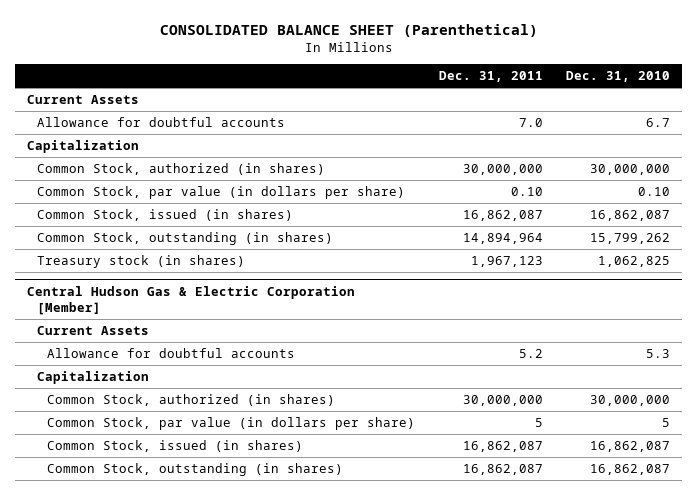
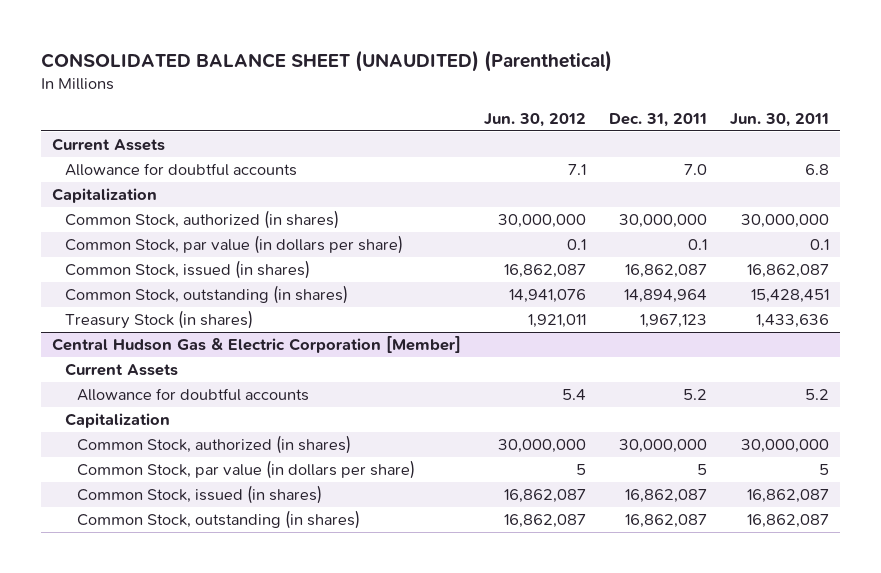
- CONSOLIDATED BALANCE SHEET (Parenthetical)
+ CONSOLIDATED BALANCE SHEET (UNAUDITED) (Parenthetical)
- | Dec. 31, 2011 | Dec. 31, 2010
+ | Jun. 30, 2012 | Dec. 31, 2011 | Jun. 30, 2011
- Common Stock, par value (in dollars per share) | 0.10 | 0.10
+ Common Stock, par value (in dollars per share) | 0.1 | 0.1 | 0.1
- Treasury stock (in shares) | 1,967,123 | 1,062,825
+ Treasury Stock (in shares) | 1,921,011 | 1,967,123 | 1,433,636

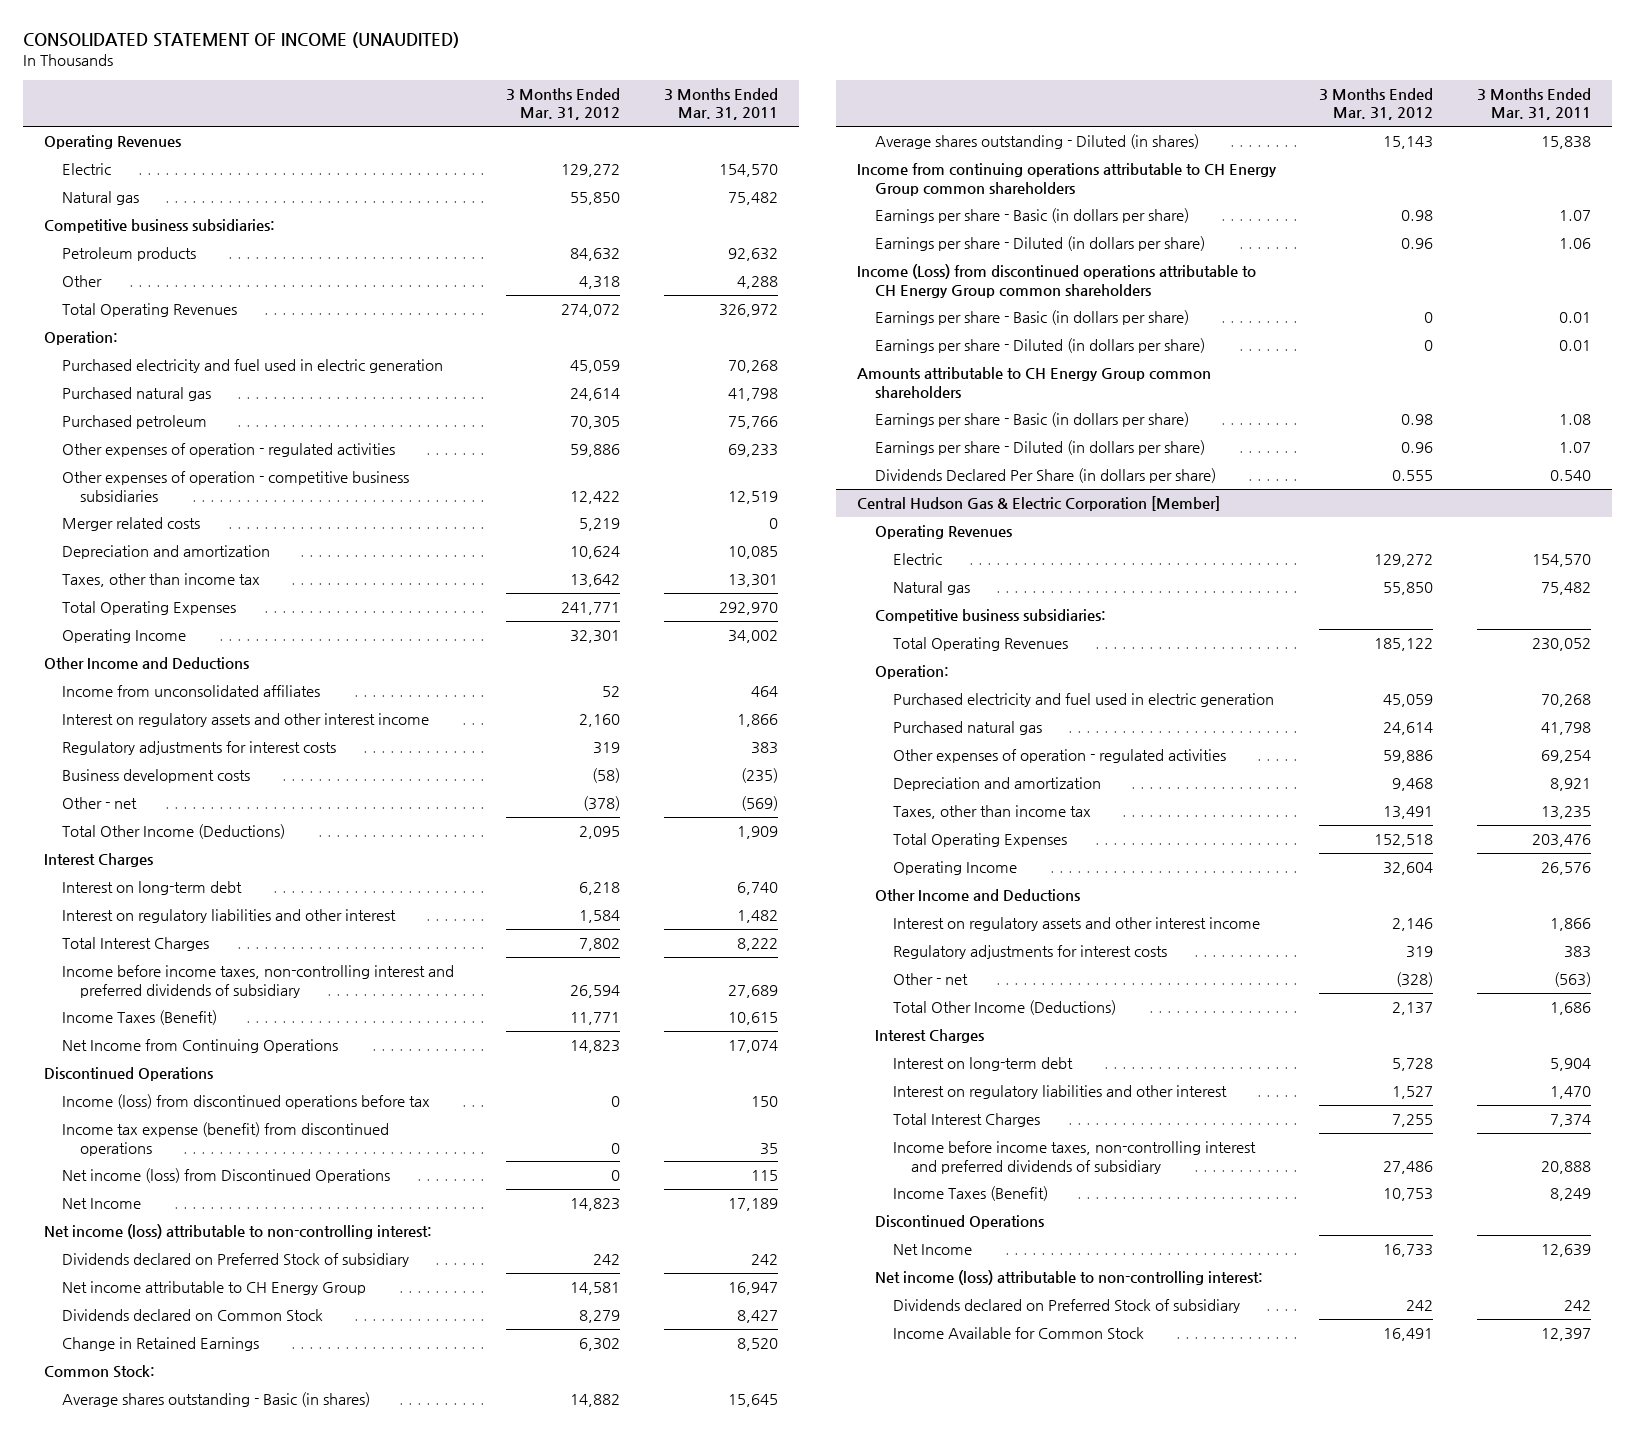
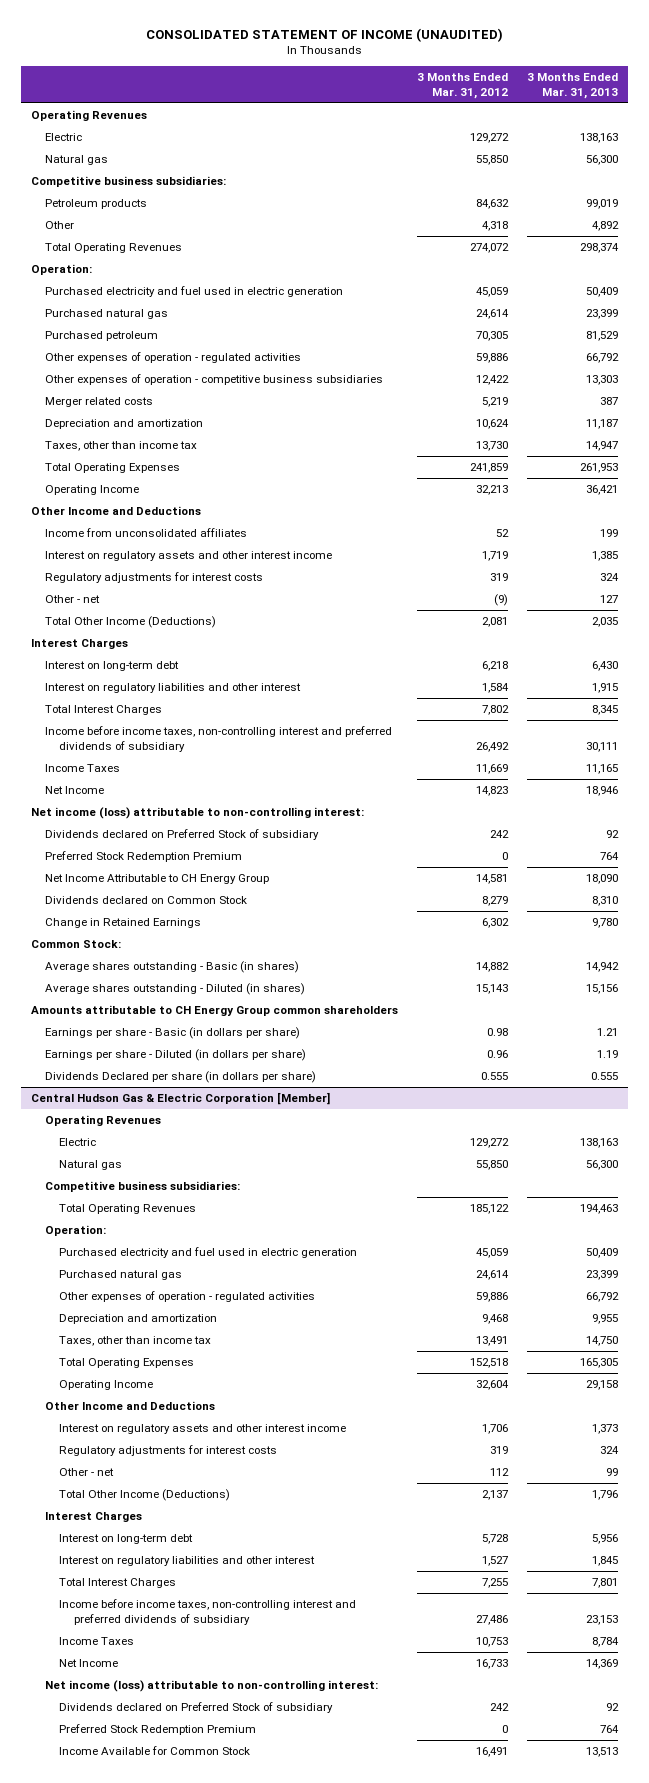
- | 3 Months Ended Mar. 31, 2012 | 3 Months Ended Mar. 31, 2011
+ | 3 Months Ended Mar. 31, 2012 | 3 Months Ended Mar. 31, 2013
- Taxes, other than income tax | 13,642 | 13,301
- Total Operating Expenses | 241,771 | 292,970
- Operating Income | 32,301 | 34,002
+ Taxes, other than income tax | 13,730 | 14,947
+ Total Operating Expenses | 241,859 | 261,953
+ Operating Income | 32,213 | 36,421
- Interest on regulatory assets and other interest income | 2,160 | 1,866
+ Interest on regulatory assets and other interest income | 1,719 | 1,385
- Business development costs | (58) | (235)
- Other - net | (378) | (569)
- Total Other Income (Deductions) | 2,095 | 1,909
+ Other - net | (9) | 127
+ Total Other Income (Deductions) | 2,081 | 2,035
- Income before income taxes, non-controlling interest and preferred dividends of subsidiary | 26,594 | 27,689
- Income Taxes (Benefit) | 11,771 | 10,615
- Net Income from Continuing Operations | 14,823 | 17,074
- Discontinued Operations
- Income (loss) from discontinued operations before tax | 0 | 150
- Income tax expense (benefit) from discontinued operations | 0 | 35
- Net income (loss) from Discontinued Operations | 0 | 115
+ Income before income taxes, non-controlling interest and preferred dividends of subsidiary | 26,492 | 30,111
+ Income Taxes | 11,669 | 11,165
- Net income attributable to CH Energy Group | 14,581 | 16,947
+ Preferred Stock Redemption Premium | 0 | 764
+ Net Income Attributable to CH Energy Group | 14,581 | 18,090
- Income from continuing operations attributable to CH Energy Group common shareholders
- Earnings per share - Basic (in dollars per share) | 0.98 | 1.07
- Earnings per share - Diluted (in dollars per share) | 0.96 | 1.06
- Income (Loss) from discontinued operations attributable to CH Energy Group common shareholders
- Earnings per share - Basic (in dollars per share) | 0 | 0.01
- Earnings per share - Diluted (in dollars per share) | 0 | 0.01
- Dividends Declared Per Share (in dollars per share) | 0.555 | 0.540
+ Dividends Declared per share (in dollars per share) | 0.555 | 0.555
@ Central Hudson Gas & Electric Corporation [Member]
- Interest on regulatory assets and other interest income | 2,146 | 1,866
+ Interest on regulatory assets and other interest income | 1,706 | 1,373
- Other - net | (328) | (563)
+ Other - net | 112 | 99
- Income Taxes (Benefit) | 10,753 | 8,249
- Discontinued Operations
+ Income Taxes | 10,753 | 8,784
+ Preferred Stock Redemption Premium | 0 | 764

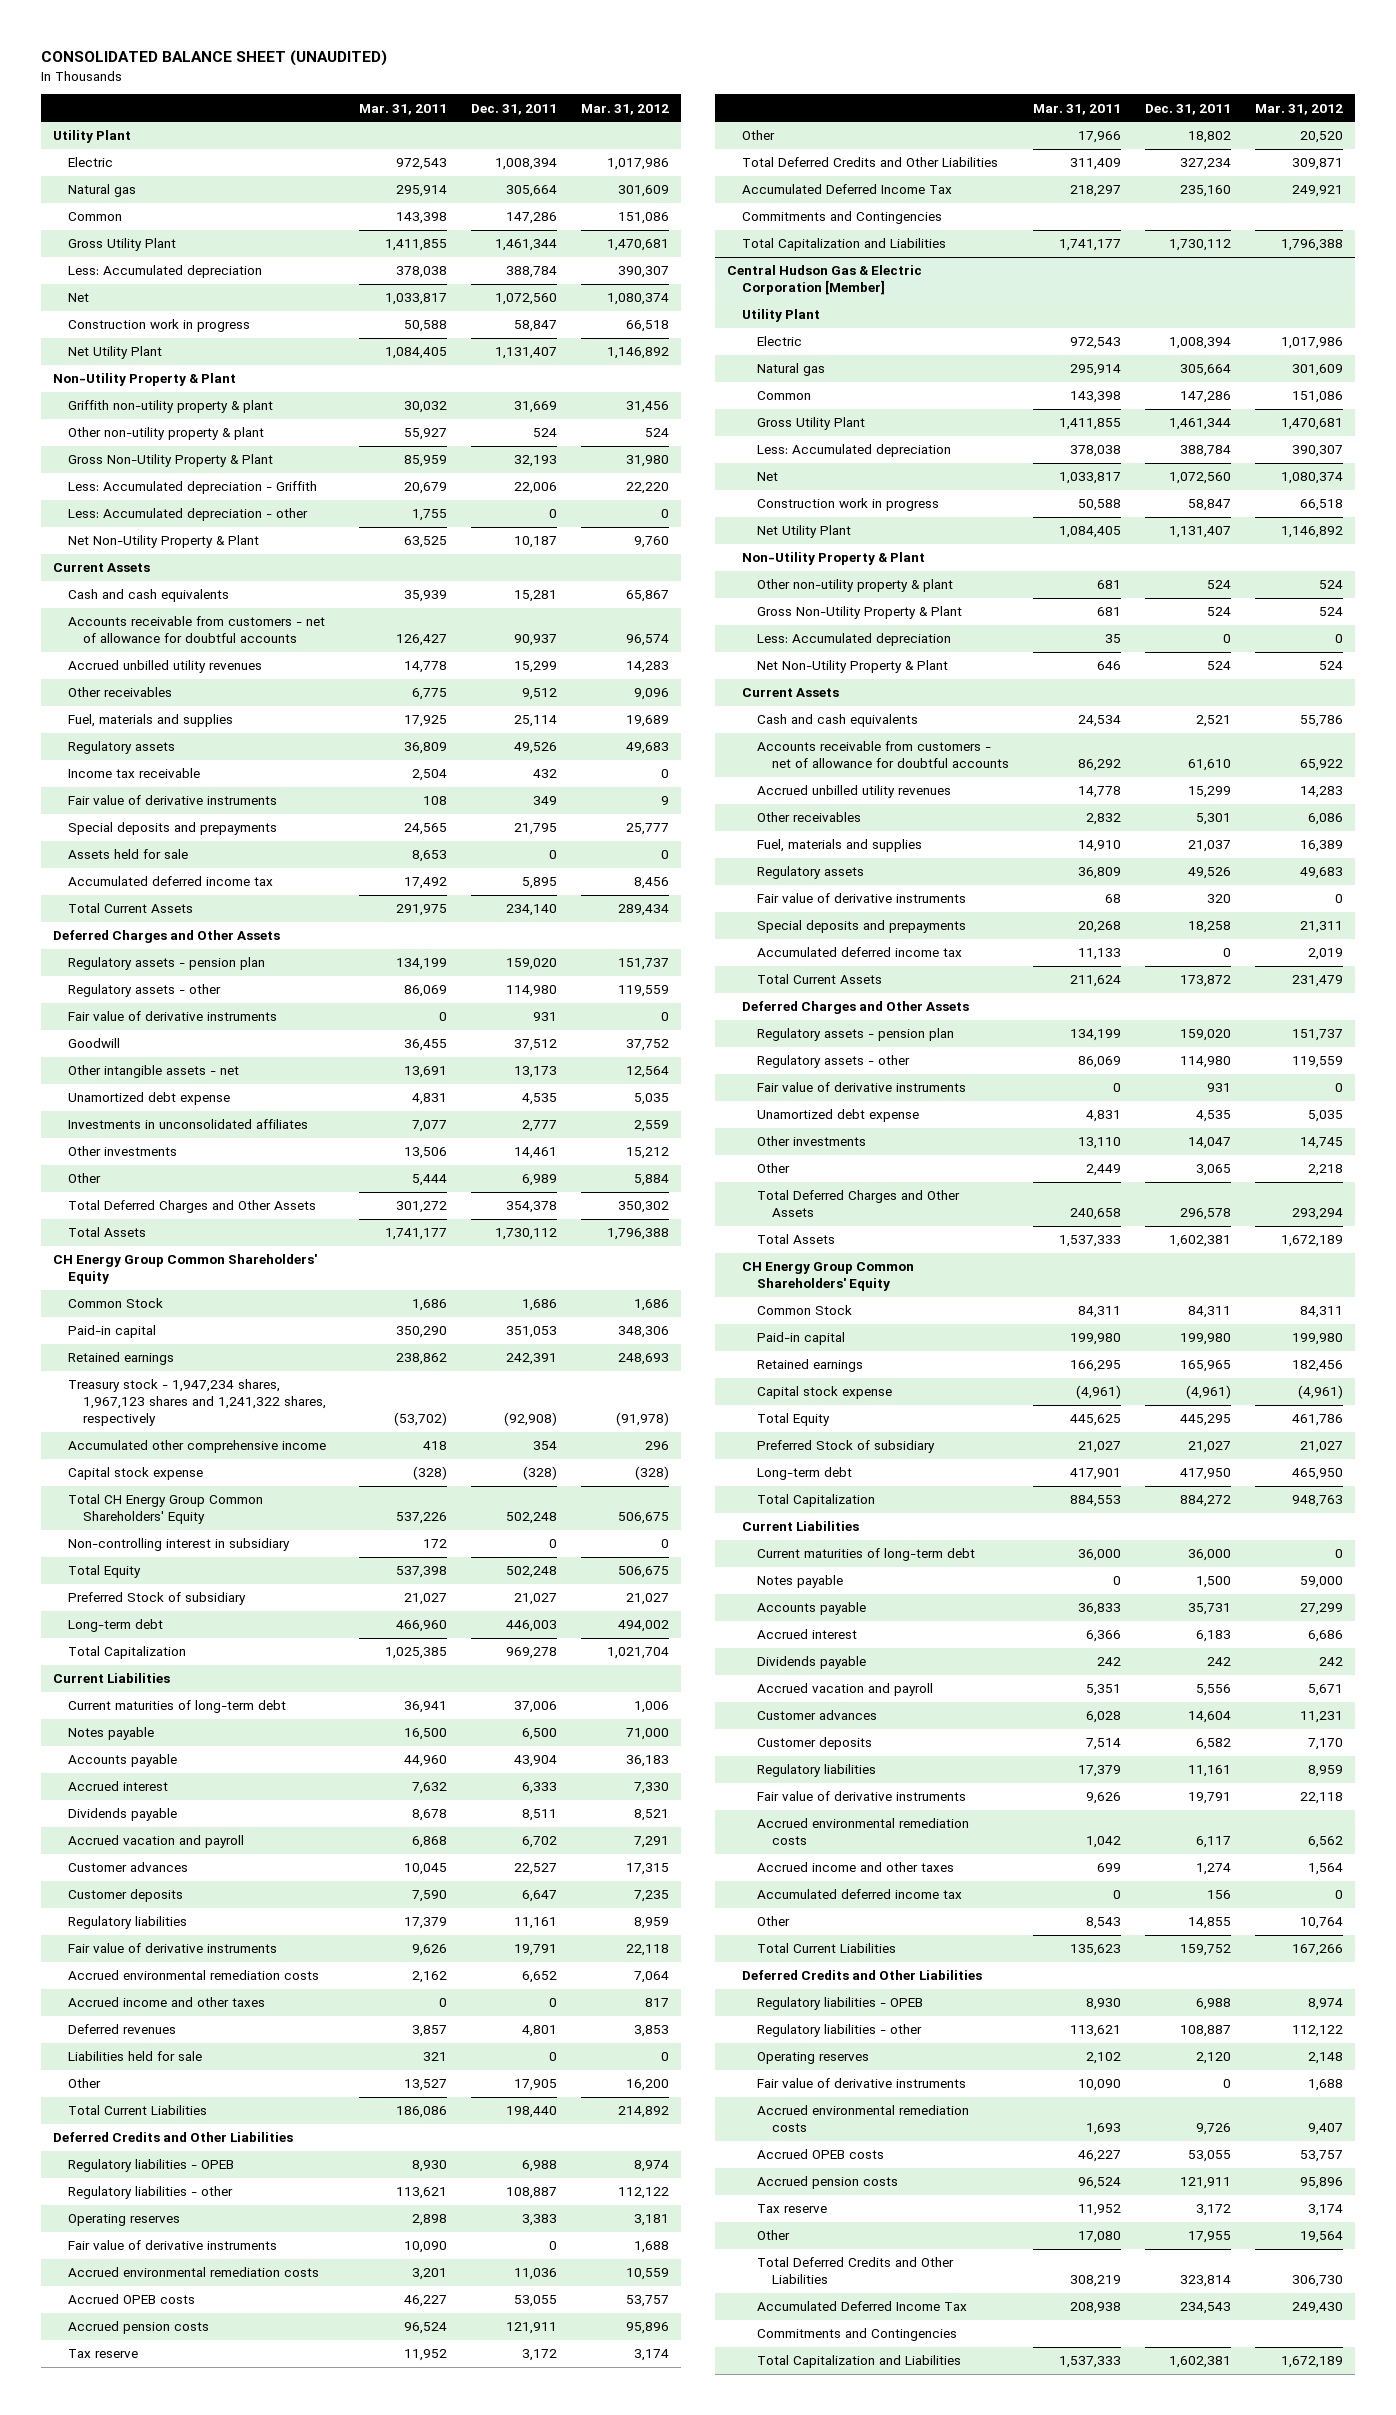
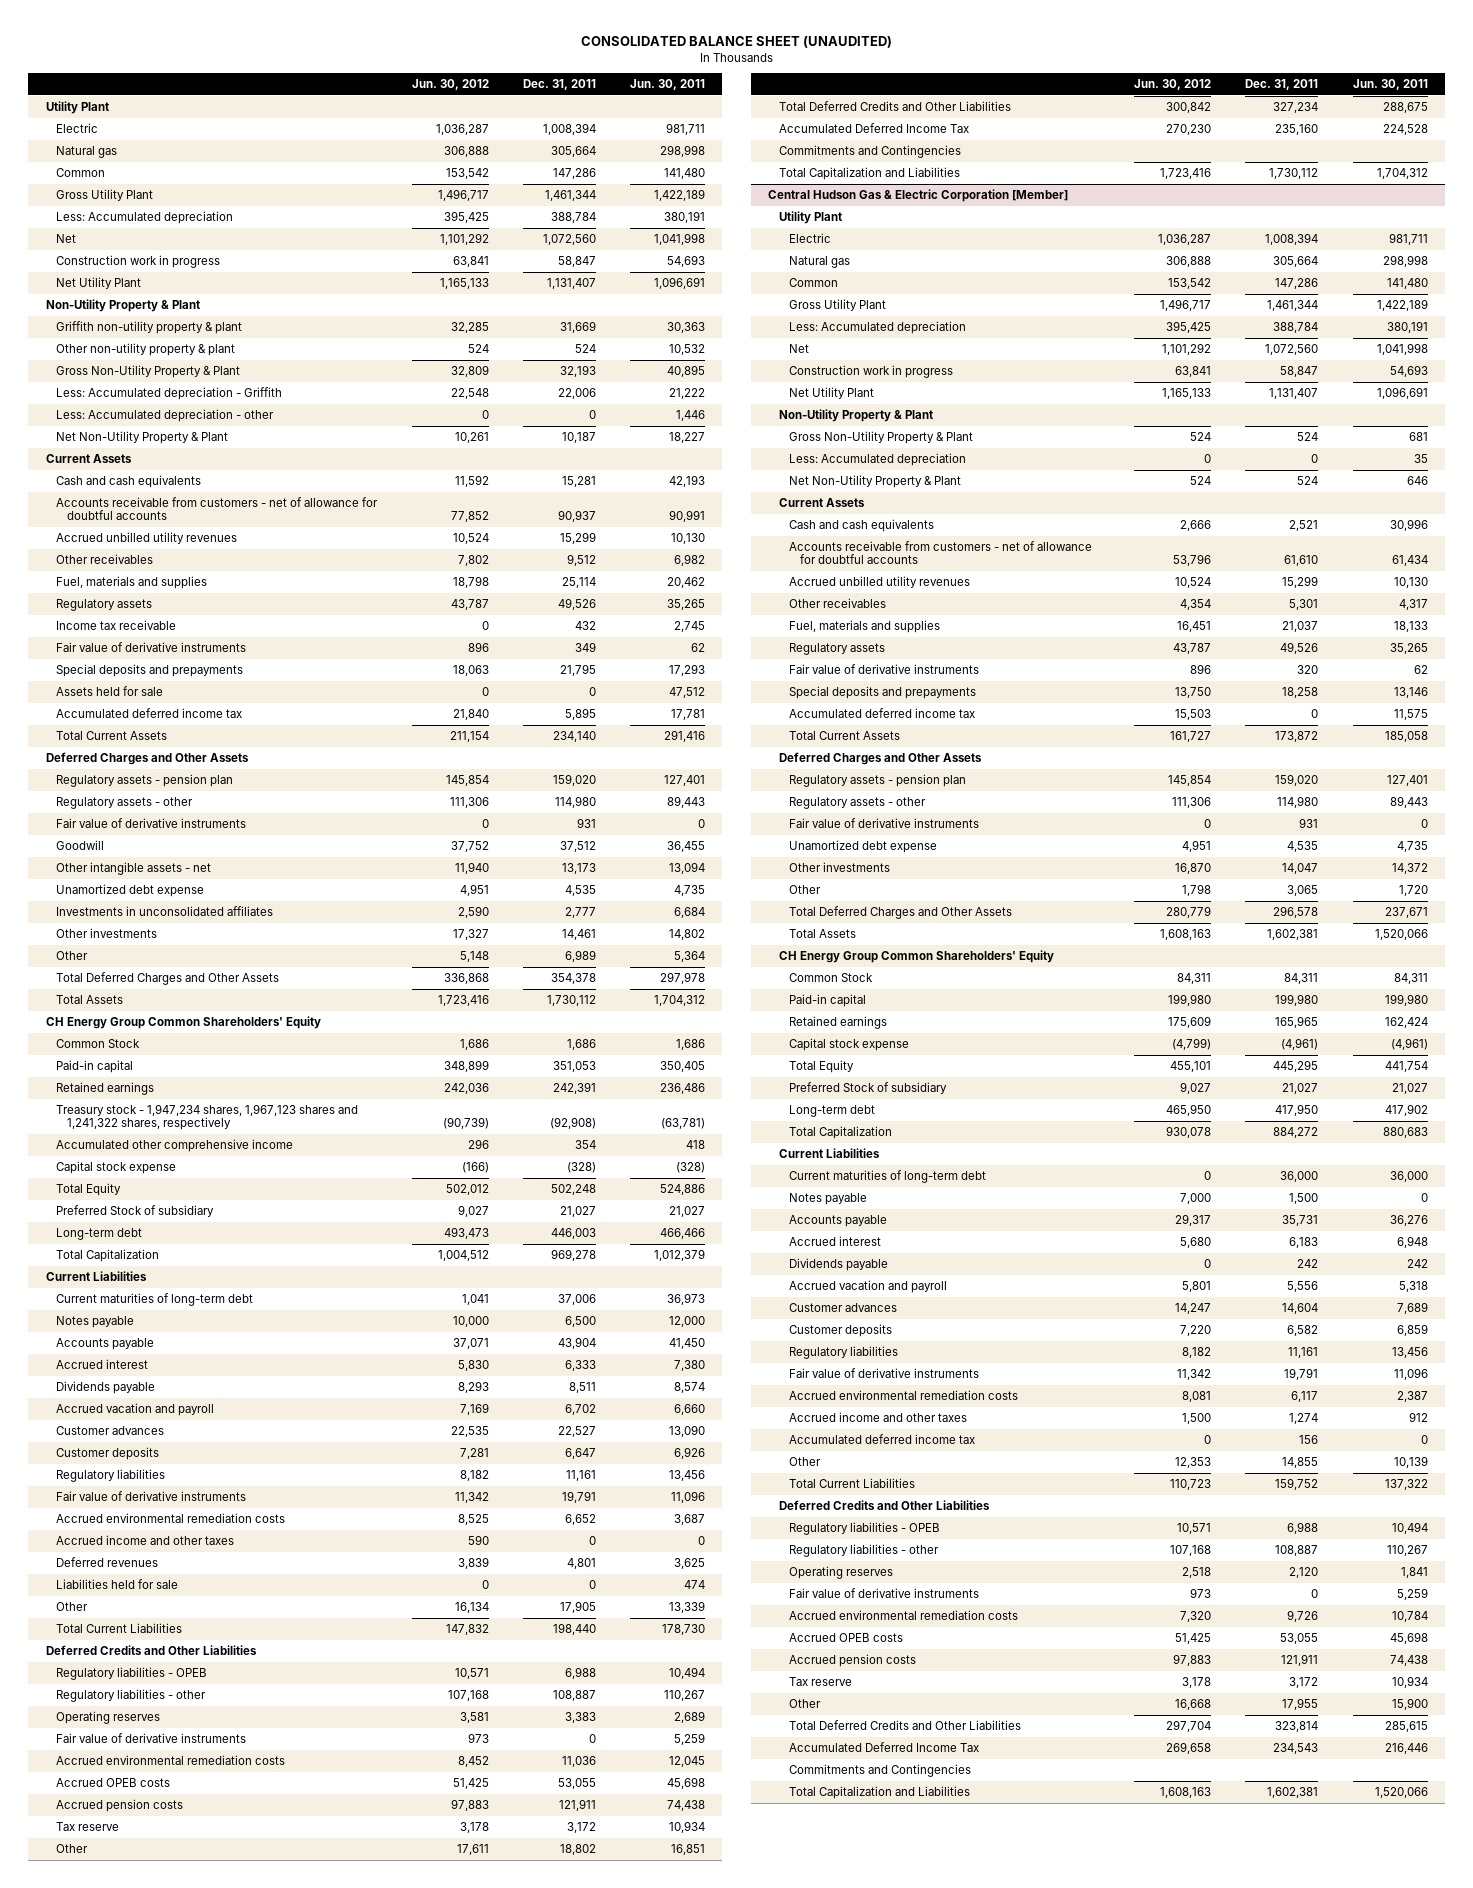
- | Mar. 31, 2011 | Dec. 31, 2011 | Mar. 31, 2012
+ | Jun. 30, 2012 | Dec. 31, 2011 | Jun. 30, 2011
- Total CH Energy Group Common Shareholders' Equity | 537,226 | 502,248 | 506,675
- Non-controlling interest in subsidiary | 172 | 0 | 0
@ Central Hudson Gas & Electric Corporation [Member]
- Other non-utility property & plant | 681 | 524 | 524

